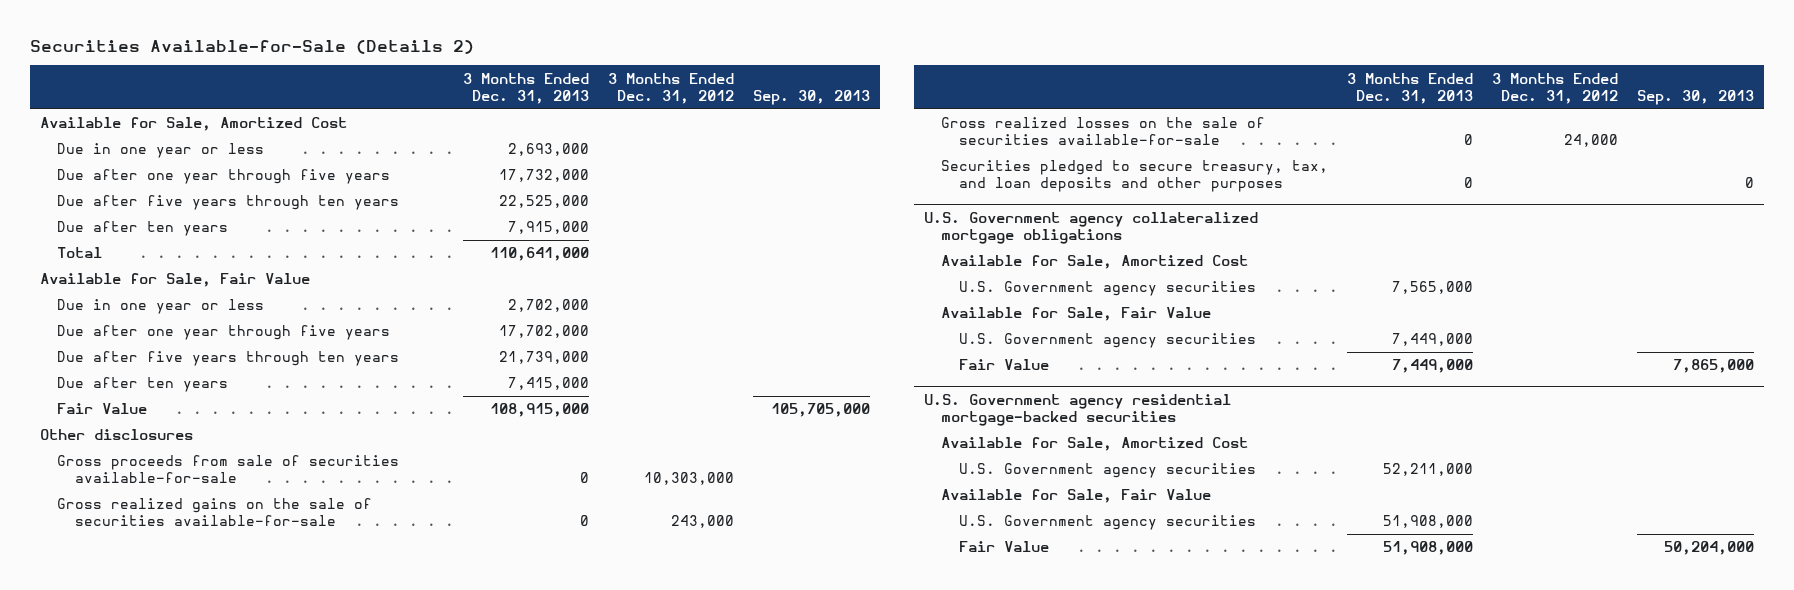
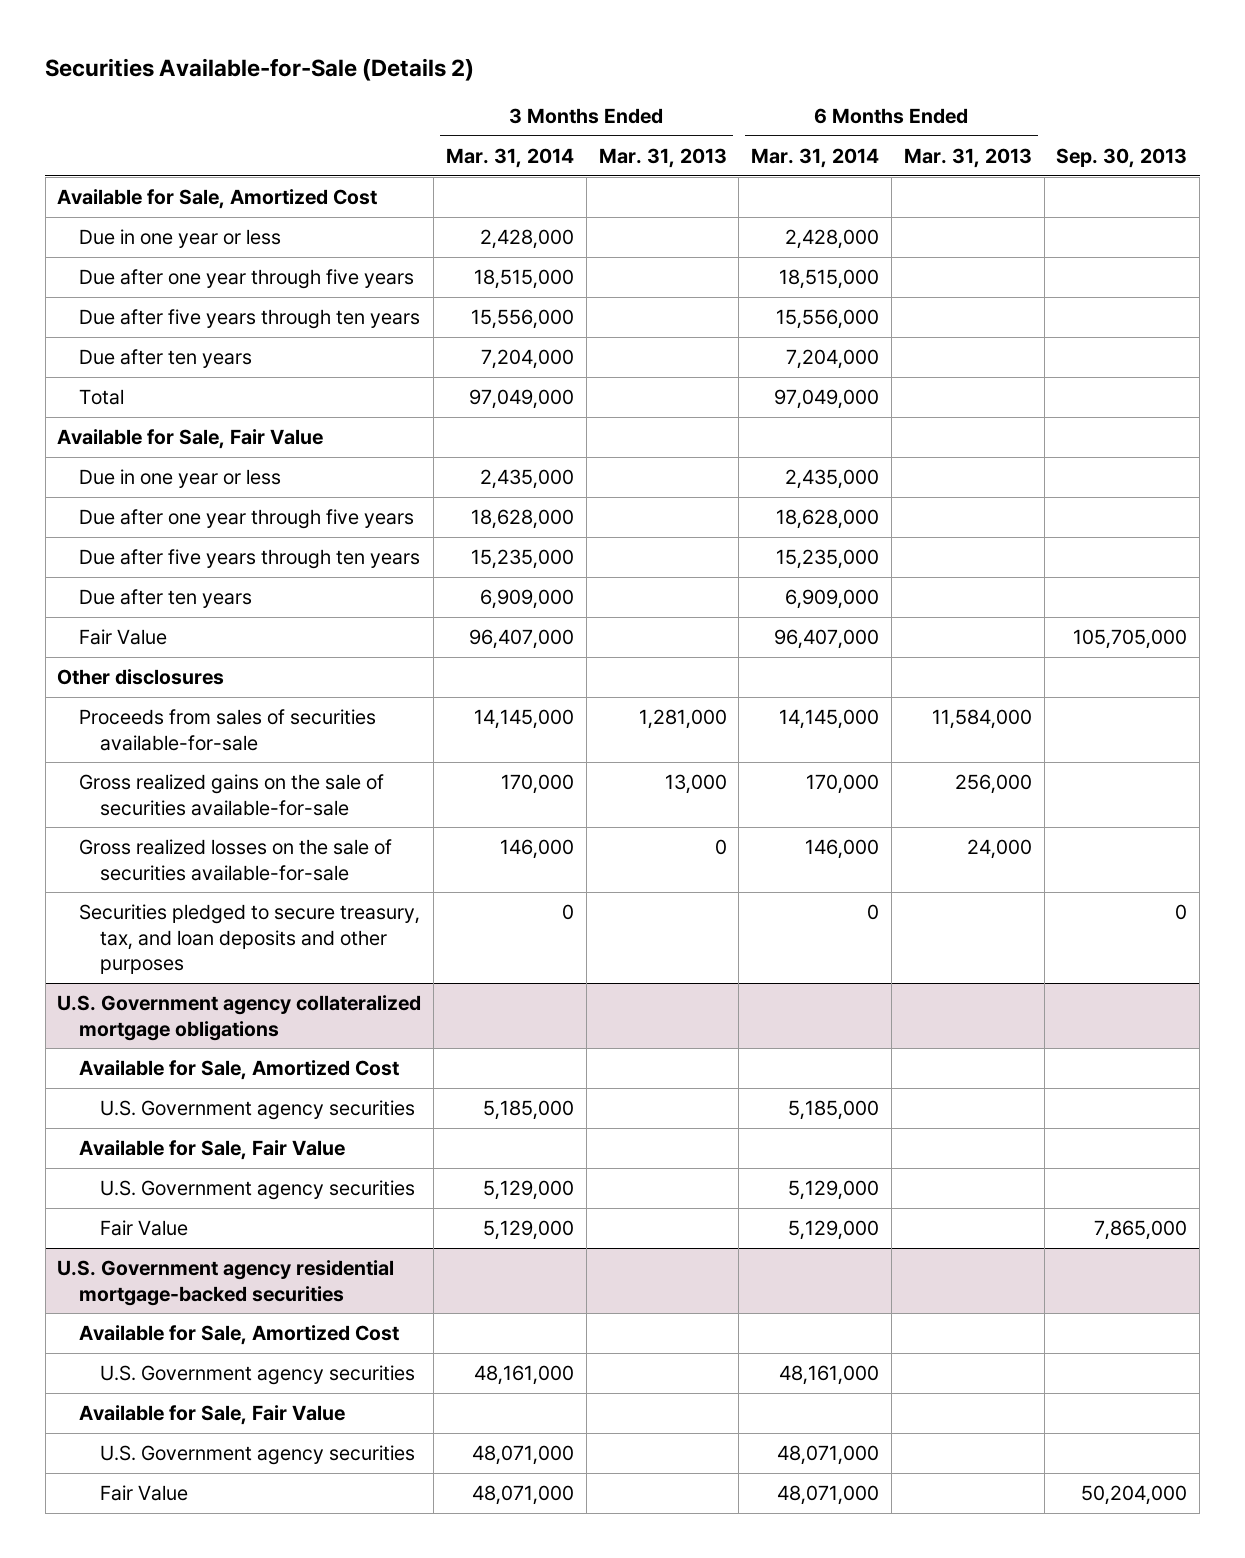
- | 3 Months Ended Dec. 31, 2013 | 3 Months Ended Dec. 31, 2012 | Sep. 30, 2013
+ | 3 Months Ended Mar. 31, 2014 | 3 Months Ended Mar. 31, 2013 | 6 Months Ended Mar. 31, 2014 | 6 Months Ended Mar. 31, 2013 | Sep. 30, 2013
- Gross proceeds from sale of securities available-for-sale | 0 | 10,303,000 |
+ Proceeds from sales of securities available-for-sale | 14,145,000 | 1,281,000 | 14,145,000 | 11,584,000 |

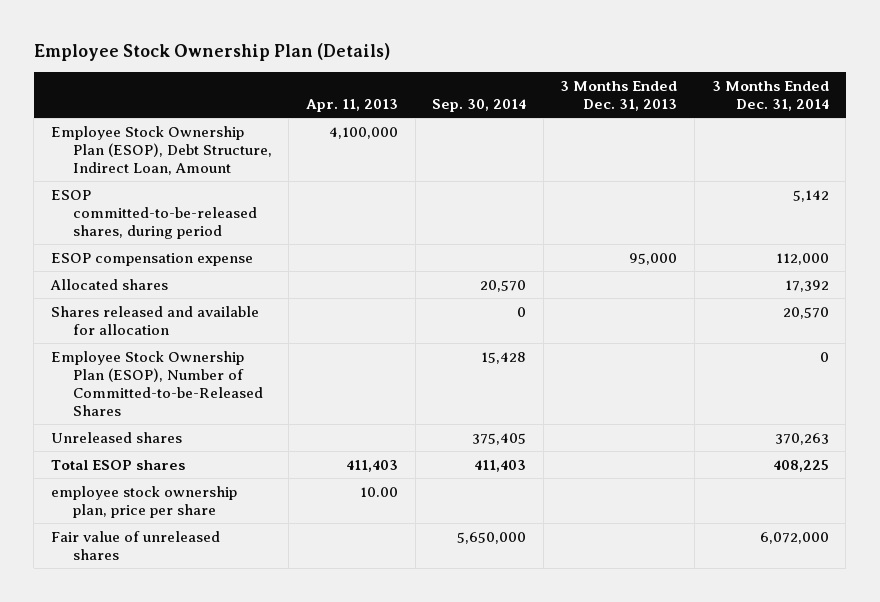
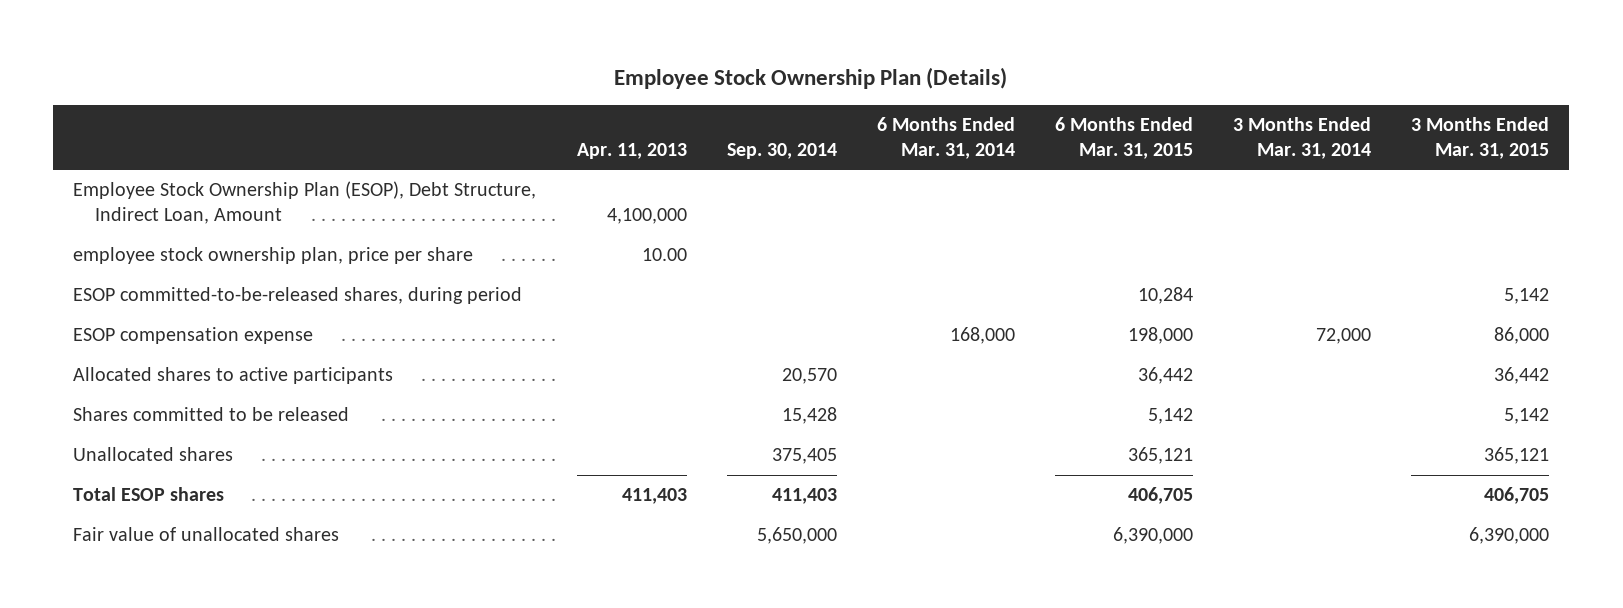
- | Apr. 11, 2013 | Sep. 30, 2014 | 3 Months Ended Dec. 31, 2013 | 3 Months Ended Dec. 31, 2014
+ | Apr. 11, 2013 | Sep. 30, 2014 | 6 Months Ended Mar. 31, 2014 | 6 Months Ended Mar. 31, 2015 | 3 Months Ended Mar. 31, 2014 | 3 Months Ended Mar. 31, 2015
moved up: employee stock ownership plan, price per share | 10.00 | | | | |
- Allocated shares | | 20,570 | | 17,392
- Shares released and available for allocation | | 0 | | 20,570
- Employee Stock Ownership Plan (ESOP), Number of Committed-to-be-Released Shares | | 15,428 | | 0
- Unreleased shares | | 375,405 | | 370,263
+ Allocated shares to active participants | | 20,570 | | 36,442 | | 36,442
+ Shares committed to be released | | 15,428 | | 5,142 | | 5,142
+ Unallocated shares | | 375,405 | | 365,121 | | 365,121
- Fair value of unreleased shares | | 5,650,000 | | 6,072,000
+ Fair value of unallocated shares | | 5,650,000 | | 6,390,000 | | 6,390,000

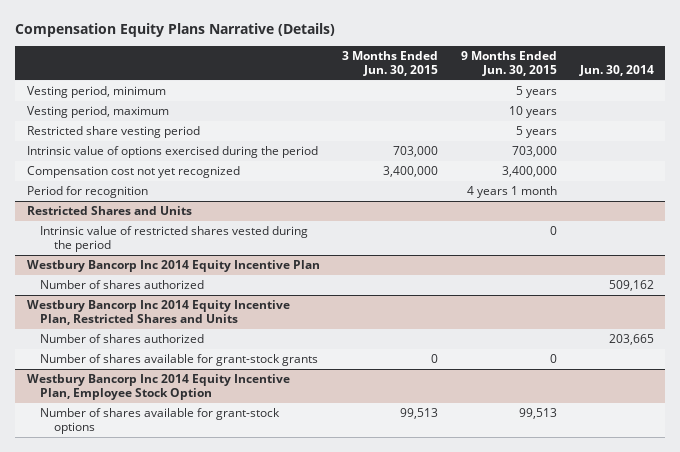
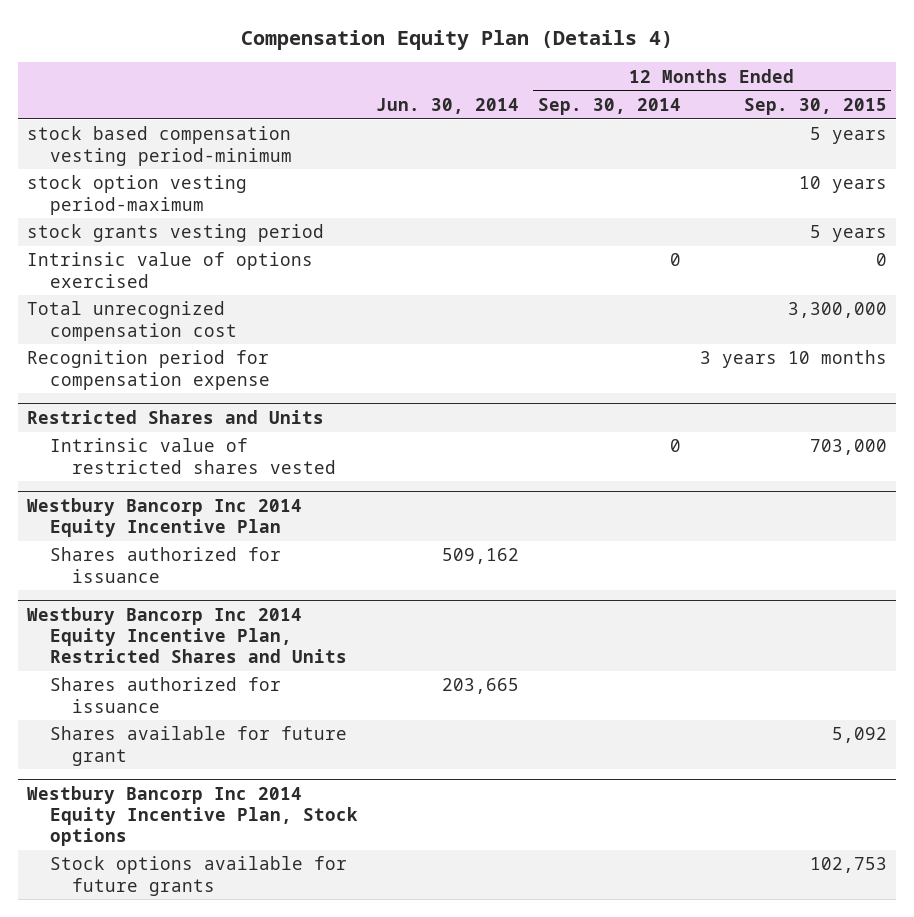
- Compensation Equity Plans Narrative (Details)
+ Compensation Equity Plan (Details 4)
- | 3 Months Ended Jun. 30, 2015 | 9 Months Ended Jun. 30, 2015 | Jun. 30, 2014
+ | Jun. 30, 2014 | 12 Months Ended Sep. 30, 2014 | 12 Months Ended Sep. 30, 2015
- Vesting period, minimum | | 5 years |
- Vesting period, maximum | | 10 years |
- Restricted share vesting period | | 5 years |
- Intrinsic value of options exercised during the period | 703,000 | 703,000 |
- Compensation cost not yet recognized | 3,400,000 | 3,400,000 |
- Period for recognition | | 4 years 1 month |
+ stock based compensation vesting period-minimum | | | 5 years
+ stock option vesting period-maximum | | | 10 years
+ stock grants vesting period | | | 5 years
+ Intrinsic value of options exercised | | 0 | 0
+ Total unrecognized compensation cost | | | 3,300,000
+ Recognition period for compensation expense | | | 3 years 10 months
@ Restricted Shares and Units
- Intrinsic value of restricted shares vested during the period | | 0 |
+ Intrinsic value of restricted shares vested | | 0 | 703,000
@ Westbury Bancorp Inc 2014 Equity Incentive Plan
- Number of shares authorized | | | 509,162
+ Shares authorized for issuance | 509,162 | |
@ Westbury Bancorp Inc 2014 Equity Incentive Plan, Restricted Shares and Units
- Number of shares authorized | | | 203,665
- Number of shares available for grant-stock grants | 0 | 0 |
- Westbury Bancorp Inc 2014 Equity Incentive Plan, Employee Stock Option
- Number of shares available for grant-stock options | 99,513 | 99,513 |
@ Westbury Bancorp Inc 2014 Equity Incentive Plan, Restricted Shares and Units
+ Shares authorized for issuance | 203,665 | |
+ Shares available for future grant | | | 5,092
+ Westbury Bancorp Inc 2014 Equity Incentive Plan, Stock options
+ Stock options available for future grants | | | 102,753

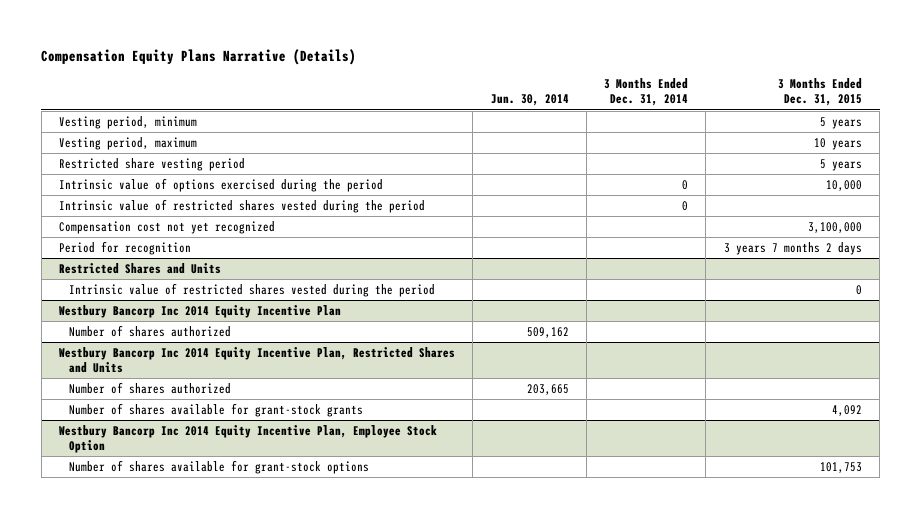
- Compensation Equity Plan (Details 4)
+ Compensation Equity Plans Narrative (Details)
- | Jun. 30, 2014 | 12 Months Ended Sep. 30, 2014 | 12 Months Ended Sep. 30, 2015
+ | Jun. 30, 2014 | 3 Months Ended Dec. 31, 2014 | 3 Months Ended Dec. 31, 2015
- stock based compensation vesting period-minimum | | | 5 years
- stock option vesting period-maximum | | | 10 years
- stock grants vesting period | | | 5 years
- Intrinsic value of options exercised | | 0 | 0
- Total unrecognized compensation cost | | | 3,300,000
- Recognition period for compensation expense | | | 3 years 10 months
+ Vesting period, minimum | | | 5 years
+ Vesting period, maximum | | | 10 years
+ Restricted share vesting period | | | 5 years
+ Intrinsic value of options exercised during the period | | 0 | 10,000
+ Intrinsic value of restricted shares vested during the period | | 0 |
+ Compensation cost not yet recognized | | | 3,100,000
+ Period for recognition | | | 3 years 7 months 2 days
@ Restricted Shares and Units
- Intrinsic value of restricted shares vested | | 0 | 703,000
+ Intrinsic value of restricted shares vested during the period | | | 0
@ Westbury Bancorp Inc 2014 Equity Incentive Plan
- Shares authorized for issuance | 509,162 | |
+ Number of shares authorized | 509,162 | |
@ Westbury Bancorp Inc 2014 Equity Incentive Plan, Restricted Shares and Units
- Shares authorized for issuance | 203,665 | |
- Shares available for future grant | | | 5,092
- Westbury Bancorp Inc 2014 Equity Incentive Plan, Stock options
- Stock options available for future grants | | | 102,753
@ Westbury Bancorp Inc 2014 Equity Incentive Plan, Restricted Shares and Units
+ Number of shares authorized | 203,665 | |
+ Number of shares available for grant-stock grants | | | 4,092
+ Westbury Bancorp Inc 2014 Equity Incentive Plan, Employee Stock Option
+ Number of shares available for grant-stock options | | | 101,753

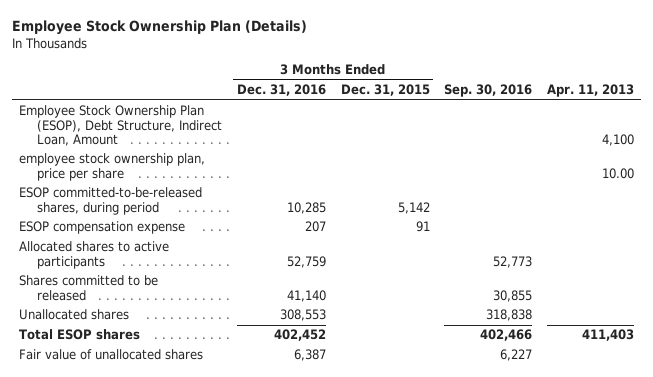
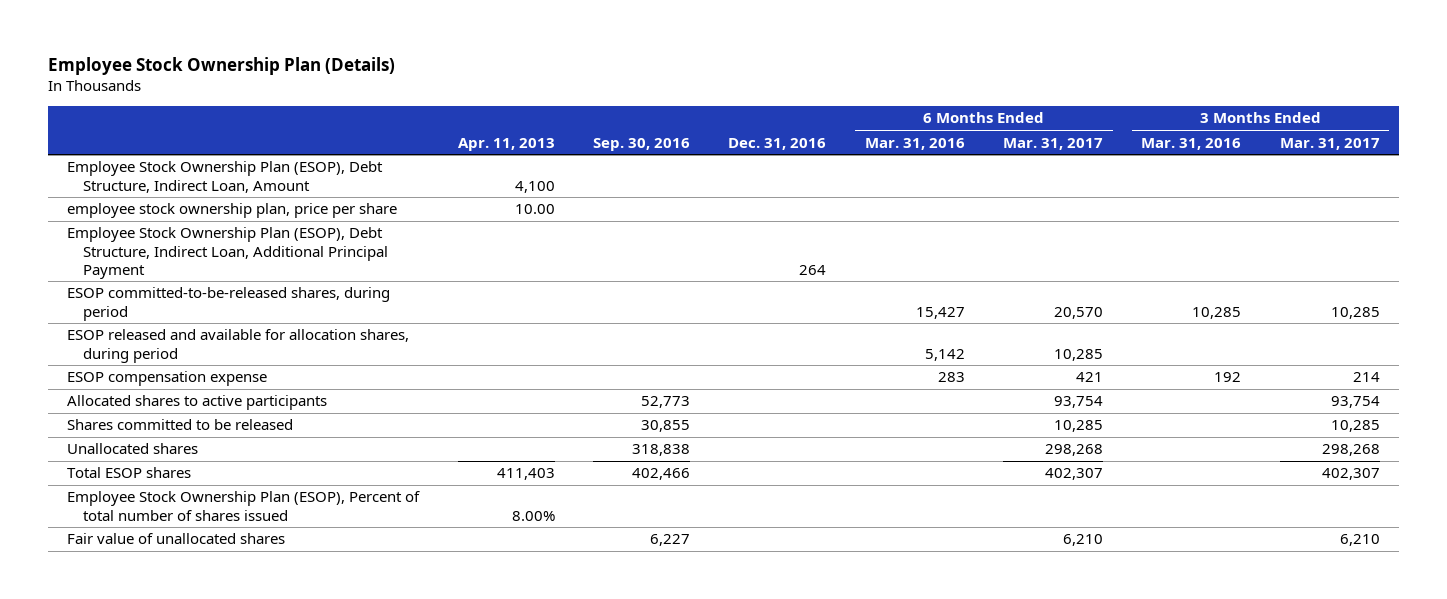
- | 3 Months Ended Dec. 31, 2016 | 3 Months Ended Dec. 31, 2015 | Sep. 30, 2016 | Apr. 11, 2013
+ | Apr. 11, 2013 | Sep. 30, 2016 | Dec. 31, 2016 | 6 Months Ended Mar. 31, 2016 | 6 Months Ended Mar. 31, 2017 | 3 Months Ended Mar. 31, 2016 | 3 Months Ended Mar. 31, 2017
+ Employee Stock Ownership Plan (ESOP), Debt Structure, Indirect Loan, Additional Principal Payment | | | 264 | | | |
+ ESOP released and available for allocation shares, during period | | | | 5,142 | 10,285 | |
+ Employee Stock Ownership Plan (ESOP), Percent of total number of shares issued | 8.00% | | | | | |

